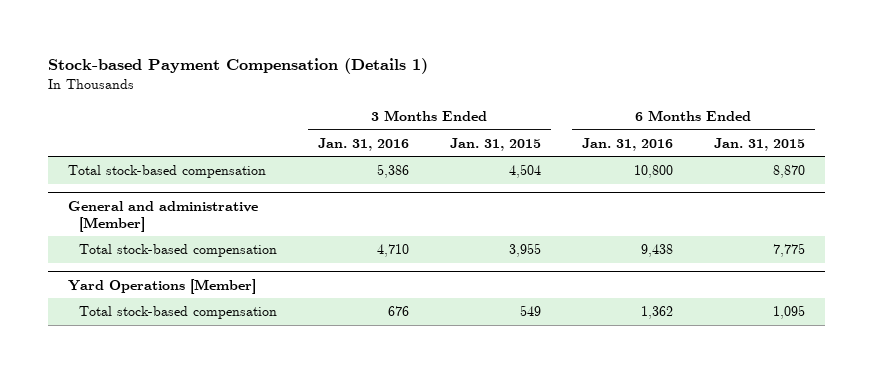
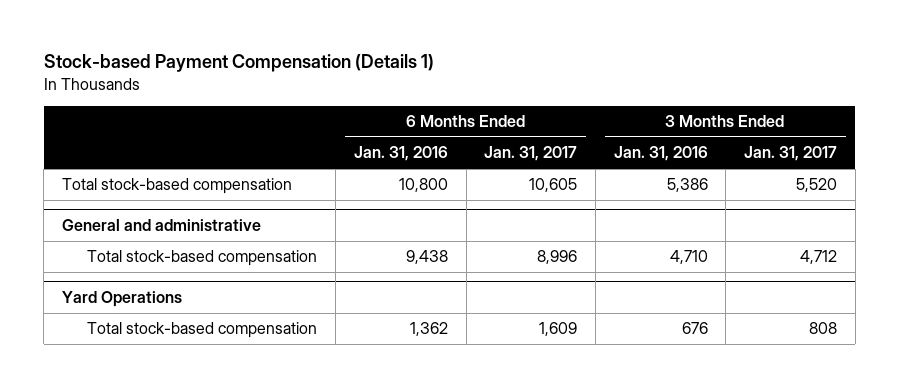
- | 3 Months Ended Jan. 31, 2016 | 3 Months Ended Jan. 31, 2015 | 6 Months Ended Jan. 31, 2016 | 6 Months Ended Jan. 31, 2015
+ | 6 Months Ended Jan. 31, 2016 | 6 Months Ended Jan. 31, 2017 | 3 Months Ended Jan. 31, 2016 | 3 Months Ended Jan. 31, 2017
- General and administrative [Member]
+ General and administrative
- Yard Operations [Member]
+ Yard Operations

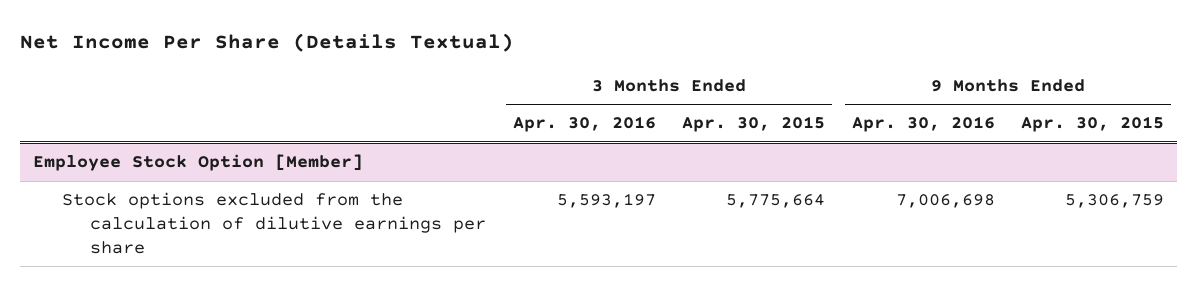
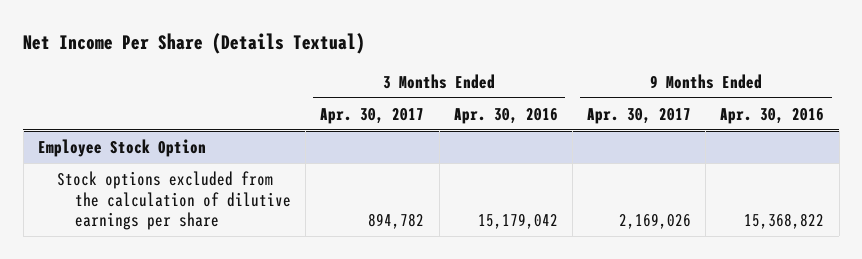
- | 3 Months Ended Apr. 30, 2016 | 3 Months Ended Apr. 30, 2015 | 9 Months Ended Apr. 30, 2016 | 9 Months Ended Apr. 30, 2015
+ | 3 Months Ended Apr. 30, 2017 | 3 Months Ended Apr. 30, 2016 | 9 Months Ended Apr. 30, 2017 | 9 Months Ended Apr. 30, 2016
- Employee Stock Option [Member]
- Stock options excluded from the calculation of dilutive earnings per share | 5,593,197 | 5,775,664 | 7,006,698 | 5,306,759
+ Employee Stock Option
+ Stock options excluded from the calculation of dilutive earnings per share | 894,782 | 15,179,042 | 2,169,026 | 15,368,822

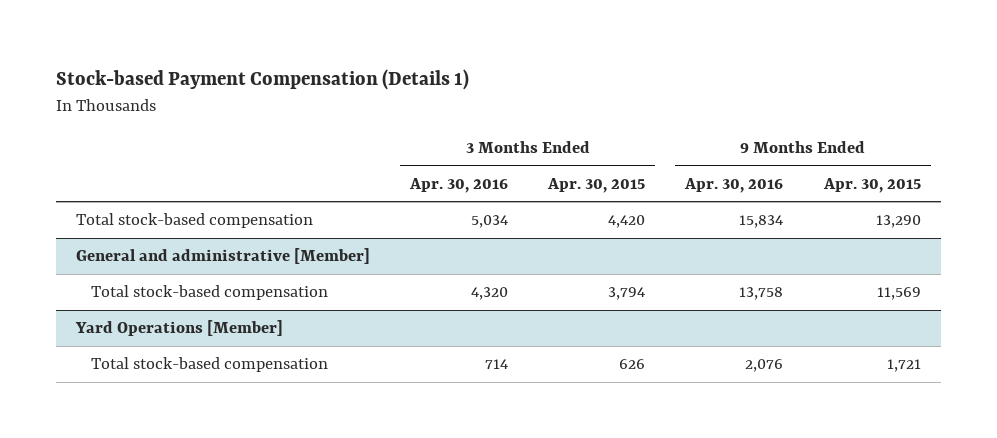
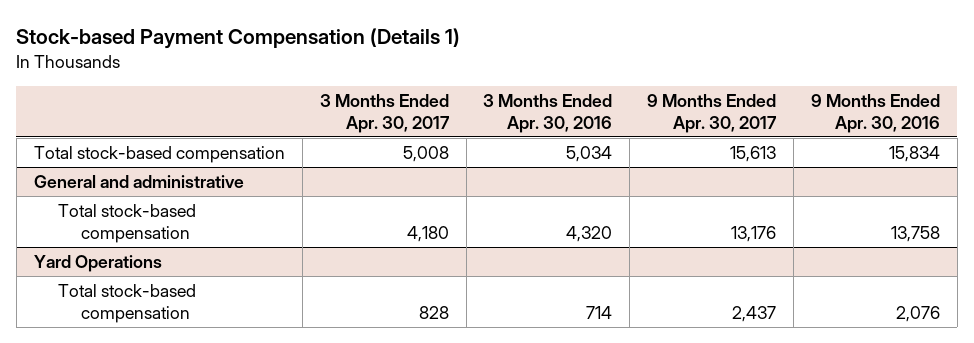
- | 3 Months Ended Apr. 30, 2016 | 3 Months Ended Apr. 30, 2015 | 9 Months Ended Apr. 30, 2016 | 9 Months Ended Apr. 30, 2015
+ | 3 Months Ended Apr. 30, 2017 | 3 Months Ended Apr. 30, 2016 | 9 Months Ended Apr. 30, 2017 | 9 Months Ended Apr. 30, 2016
- General and administrative [Member]
+ General and administrative
- Yard Operations [Member]
+ Yard Operations

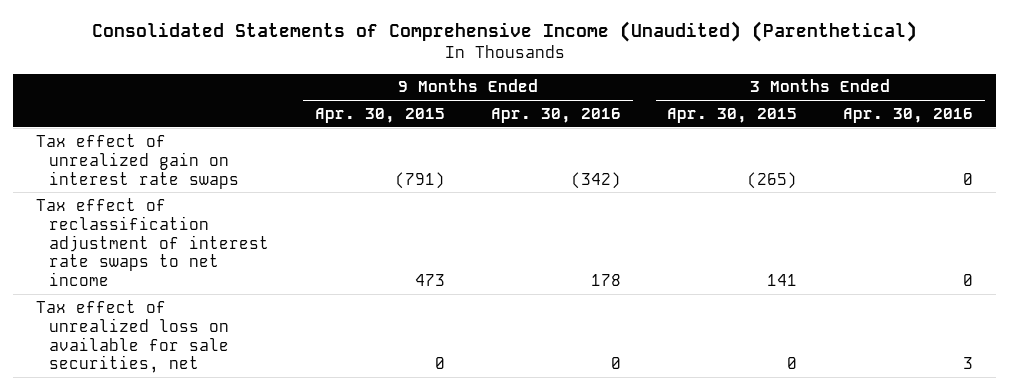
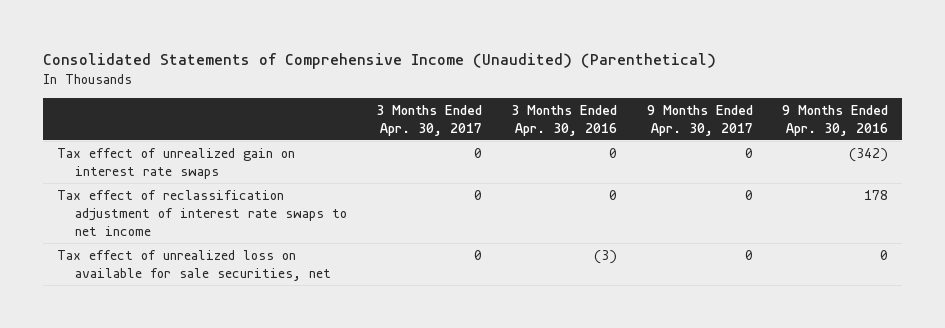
- | 9 Months Ended Apr. 30, 2015 | 9 Months Ended Apr. 30, 2016 | 3 Months Ended Apr. 30, 2015 | 3 Months Ended Apr. 30, 2016
+ | 3 Months Ended Apr. 30, 2017 | 3 Months Ended Apr. 30, 2016 | 9 Months Ended Apr. 30, 2017 | 9 Months Ended Apr. 30, 2016
- Tax effect of unrealized loss on available for sale securities, net | 0 | 0 | 0 | 3
+ Tax effect of unrealized loss on available for sale securities, net | 0 | (3) | 0 | 0

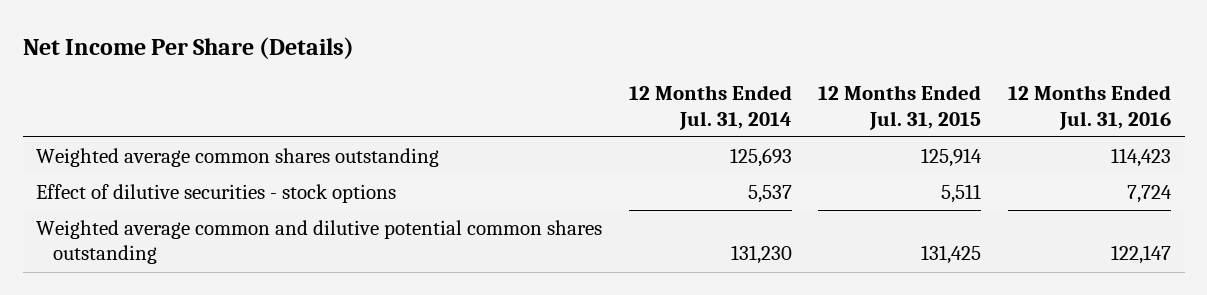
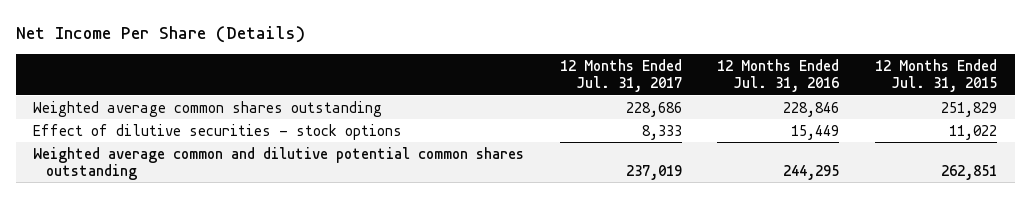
- | 12 Months Ended Jul. 31, 2014 | 12 Months Ended Jul. 31, 2015 | 12 Months Ended Jul. 31, 2016
+ | 12 Months Ended Jul. 31, 2017 | 12 Months Ended Jul. 31, 2016 | 12 Months Ended Jul. 31, 2015
- Weighted average common shares outstanding | 125,693 | 125,914 | 114,423
- Effect of dilutive securities - stock options | 5,537 | 5,511 | 7,724
- Weighted average common and dilutive potential common shares outstanding | 131,230 | 131,425 | 122,147
+ Weighted average common shares outstanding | 228,686 | 228,846 | 251,829
+ Effect of dilutive securities - stock options | 8,333 | 15,449 | 11,022
+ Weighted average common and dilutive potential common shares outstanding | 237,019 | 244,295 | 262,851

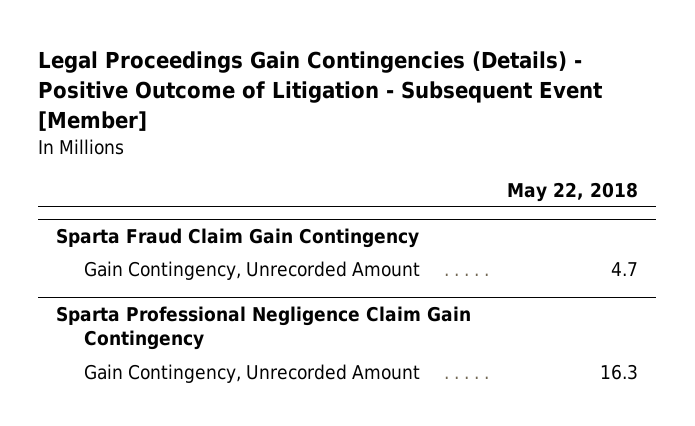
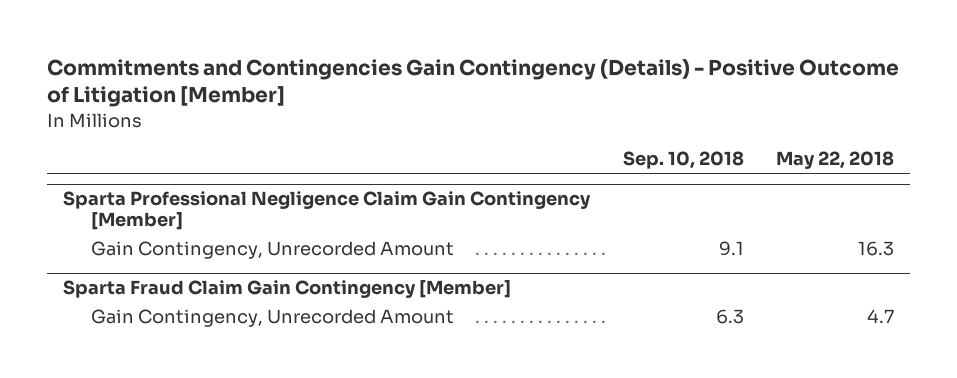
- Legal Proceedings Gain Contingencies (Details) - Positive Outcome of Litigation - Subsequent Event [Member]
+ Commitments and Contingencies Gain Contingency (Details) - Positive Outcome of Litigation [Member]
- | May 22, 2018
+ | Sep. 10, 2018 | May 22, 2018
- Sparta Fraud Claim Gain Contingency
- Gain Contingency, Unrecorded Amount | 4.7
- Sparta Professional Negligence Claim Gain Contingency
+ Sparta Professional Negligence Claim Gain Contingency [Member]
+ Sparta Fraud Claim Gain Contingency [Member]
+ Gain Contingency, Unrecorded Amount | 6.3 | 4.7

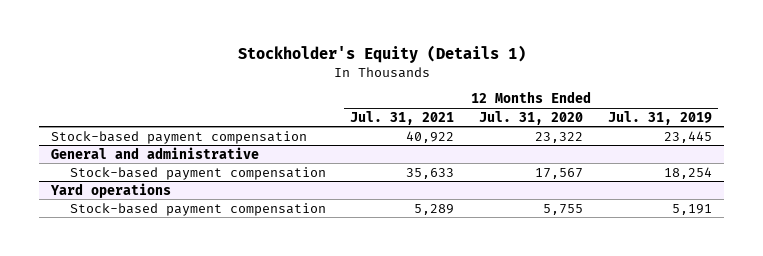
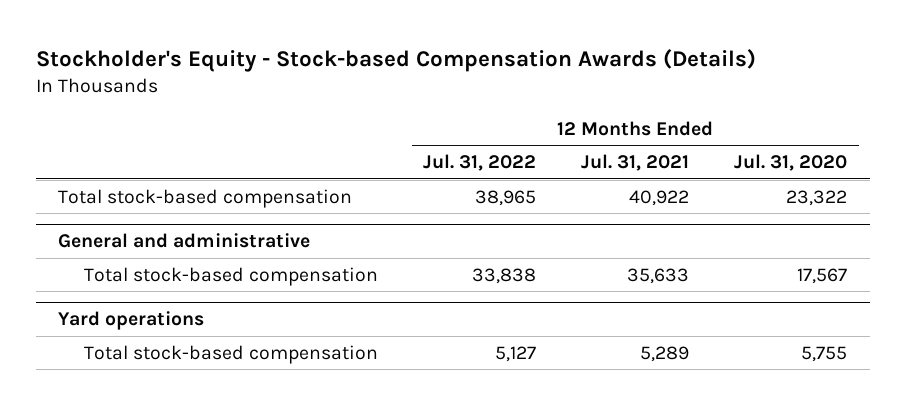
- Stockholder's Equity (Details 1)
+ Stockholder's Equity - Stock-based Compensation Awards (Details)
- | 12 Months Ended Jul. 31, 2021 | 12 Months Ended Jul. 31, 2020 | 12 Months Ended Jul. 31, 2019
+ | 12 Months Ended Jul. 31, 2022 | 12 Months Ended Jul. 31, 2021 | 12 Months Ended Jul. 31, 2020
- Stock-based payment compensation | 40,922 | 23,322 | 23,445
+ Total stock-based compensation | 38,965 | 40,922 | 23,322
@ General and administrative
- Stock-based payment compensation | 35,633 | 17,567 | 18,254
+ Total stock-based compensation | 33,838 | 35,633 | 17,567
@ Yard operations
- Stock-based payment compensation | 5,289 | 5,755 | 5,191
+ Total stock-based compensation | 5,127 | 5,289 | 5,755

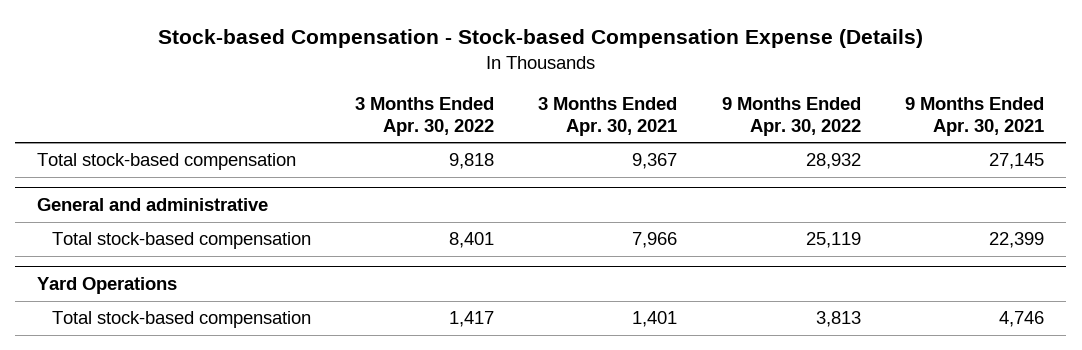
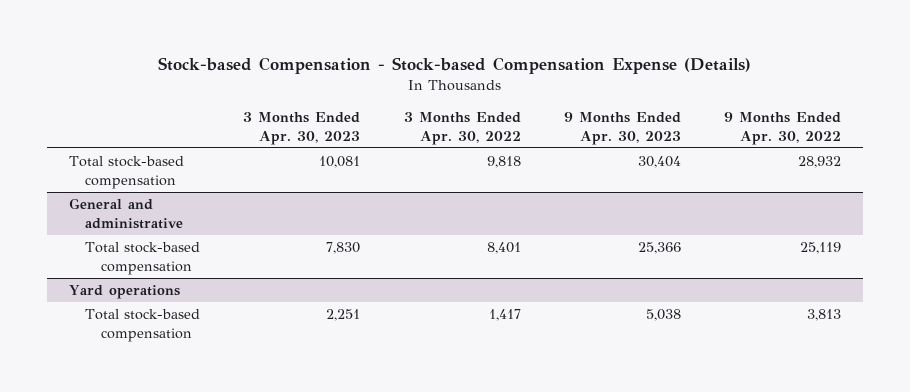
- | 3 Months Ended Apr. 30, 2022 | 3 Months Ended Apr. 30, 2021 | 9 Months Ended Apr. 30, 2022 | 9 Months Ended Apr. 30, 2021
+ | 3 Months Ended Apr. 30, 2023 | 3 Months Ended Apr. 30, 2022 | 9 Months Ended Apr. 30, 2023 | 9 Months Ended Apr. 30, 2022
- Yard Operations
+ Yard operations

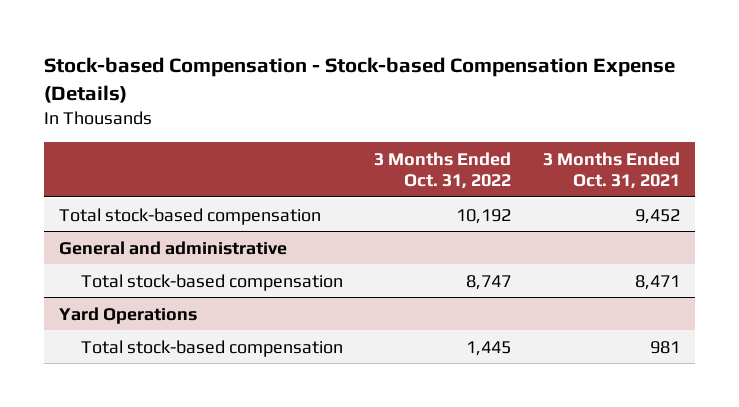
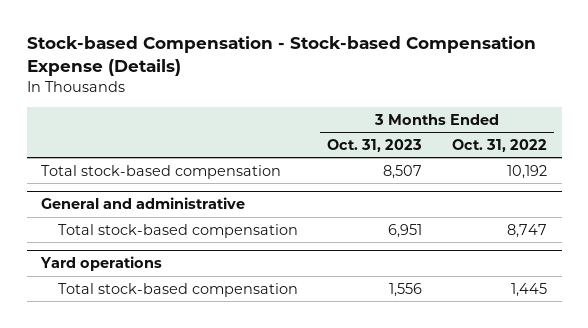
- | 3 Months Ended Oct. 31, 2022 | 3 Months Ended Oct. 31, 2021
+ | 3 Months Ended Oct. 31, 2023 | 3 Months Ended Oct. 31, 2022
- Yard Operations
+ Yard operations

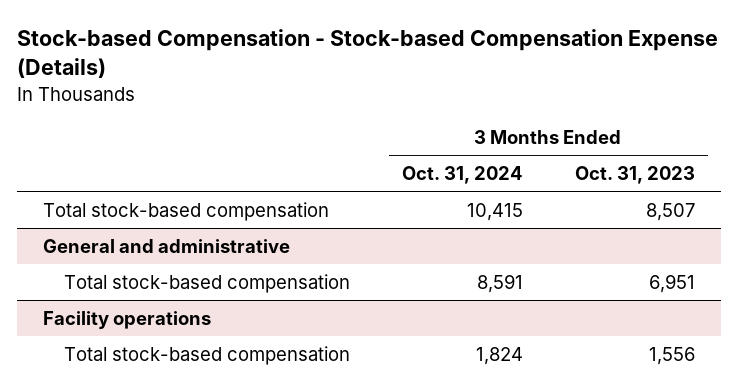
- | 3 Months Ended Oct. 31, 2023 | 3 Months Ended Oct. 31, 2022
+ | 3 Months Ended Oct. 31, 2024 | 3 Months Ended Oct. 31, 2023
- Yard operations
+ Facility operations

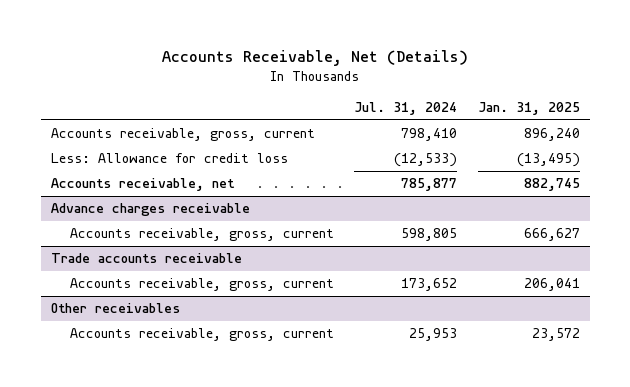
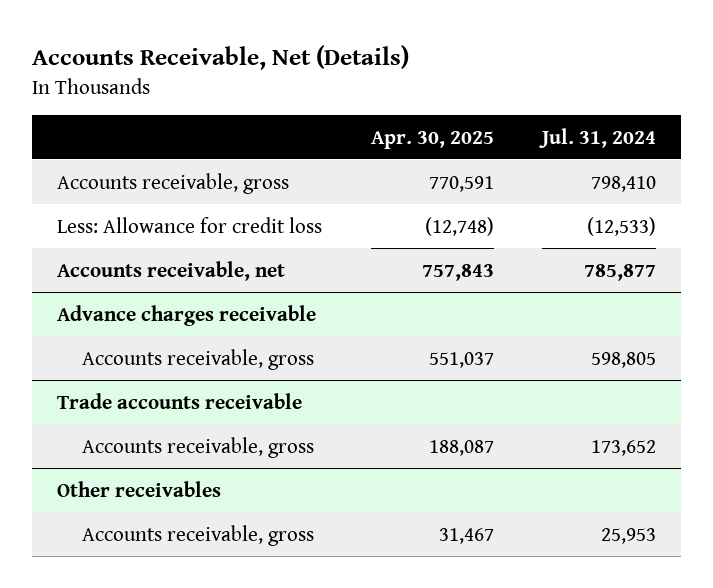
- | Jul. 31, 2024 | Jan. 31, 2025
+ | Apr. 30, 2025 | Jul. 31, 2024
- Accounts receivable, gross, current | 798,410 | 896,240
+ Accounts receivable, gross | 770,591 | 798,410
@ Advance charges receivable
- Accounts receivable, gross, current | 598,805 | 666,627
+ Accounts receivable, gross | 551,037 | 598,805
@ Trade accounts receivable
- Accounts receivable, gross, current | 173,652 | 206,041
+ Accounts receivable, gross | 188,087 | 173,652
@ Other receivables
- Accounts receivable, gross, current | 25,953 | 23,572
+ Accounts receivable, gross | 31,467 | 25,953

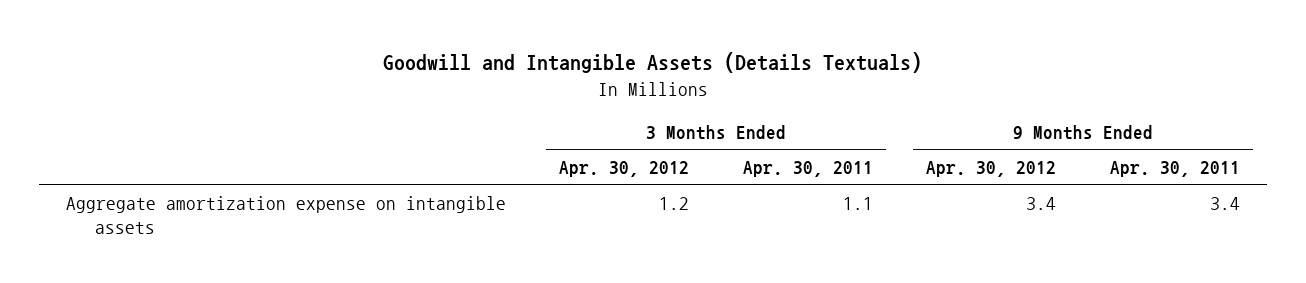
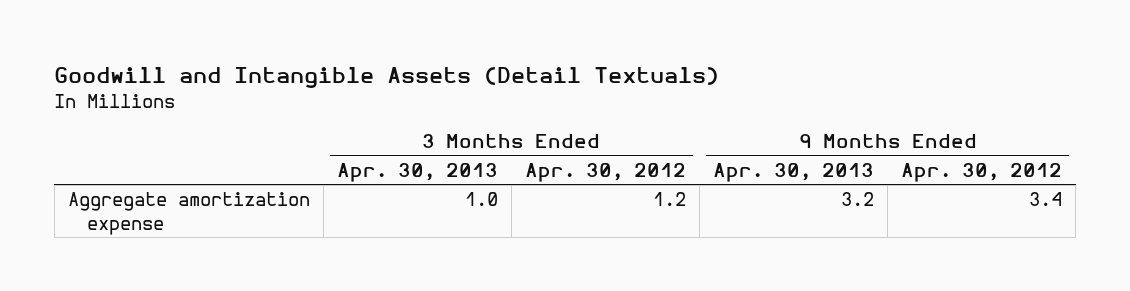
- Goodwill and Intangible Assets (Details Textuals)
+ Goodwill and Intangible Assets (Detail Textuals)
- | 3 Months Ended Apr. 30, 2012 | 3 Months Ended Apr. 30, 2011 | 9 Months Ended Apr. 30, 2012 | 9 Months Ended Apr. 30, 2011
+ | 3 Months Ended Apr. 30, 2013 | 3 Months Ended Apr. 30, 2012 | 9 Months Ended Apr. 30, 2013 | 9 Months Ended Apr. 30, 2012
- Aggregate amortization expense on intangible assets | 1.2 | 1.1 | 3.4 | 3.4
+ Aggregate amortization expense | 1.0 | 1.2 | 3.2 | 3.4

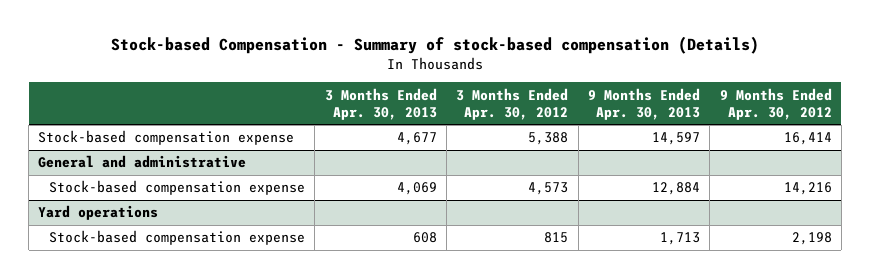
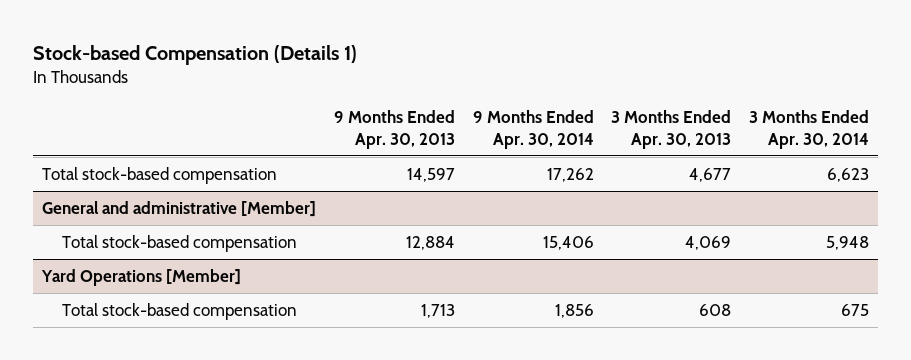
- Stock-based Compensation - Summary of stock-based compensation (Details)
+ Stock-based Compensation (Details 1)
- | 3 Months Ended Apr. 30, 2013 | 3 Months Ended Apr. 30, 2012 | 9 Months Ended Apr. 30, 2013 | 9 Months Ended Apr. 30, 2012
+ | 9 Months Ended Apr. 30, 2013 | 9 Months Ended Apr. 30, 2014 | 3 Months Ended Apr. 30, 2013 | 3 Months Ended Apr. 30, 2014
- Stock-based compensation expense | 4,677 | 5,388 | 14,597 | 16,414
- General and administrative
- Stock-based compensation expense | 4,069 | 4,573 | 12,884 | 14,216
- Yard operations
- Stock-based compensation expense | 608 | 815 | 1,713 | 2,198
+ Total stock-based compensation | 14,597 | 17,262 | 4,677 | 6,623
+ General and administrative [Member]
+ Total stock-based compensation | 12,884 | 15,406 | 4,069 | 5,948
+ Yard Operations [Member]
+ Total stock-based compensation | 1,713 | 1,856 | 608 | 675

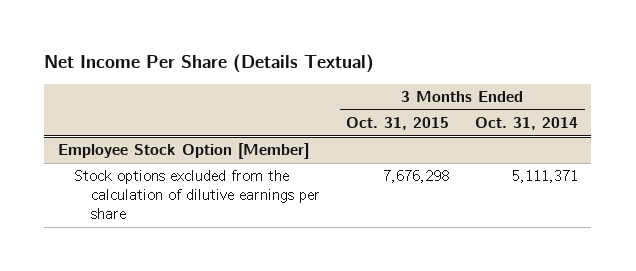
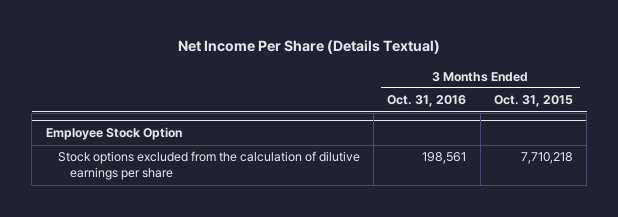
- | 3 Months Ended Oct. 31, 2015 | 3 Months Ended Oct. 31, 2014
+ | 3 Months Ended Oct. 31, 2016 | 3 Months Ended Oct. 31, 2015
- Employee Stock Option [Member]
- Stock options excluded from the calculation of dilutive earnings per share | 7,676,298 | 5,111,371
+ Employee Stock Option
+ Stock options excluded from the calculation of dilutive earnings per share | 198,561 | 7,710,218

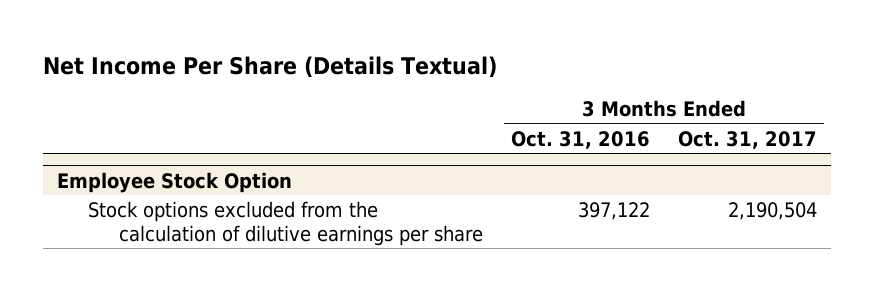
- | 3 Months Ended Oct. 31, 2016 | 3 Months Ended Oct. 31, 2015
+ | 3 Months Ended Oct. 31, 2016 | 3 Months Ended Oct. 31, 2017
@ Employee Stock Option
- Stock options excluded from the calculation of dilutive earnings per share | 198,561 | 7,710,218
+ Stock options excluded from the calculation of dilutive earnings per share | 397,122 | 2,190,504

